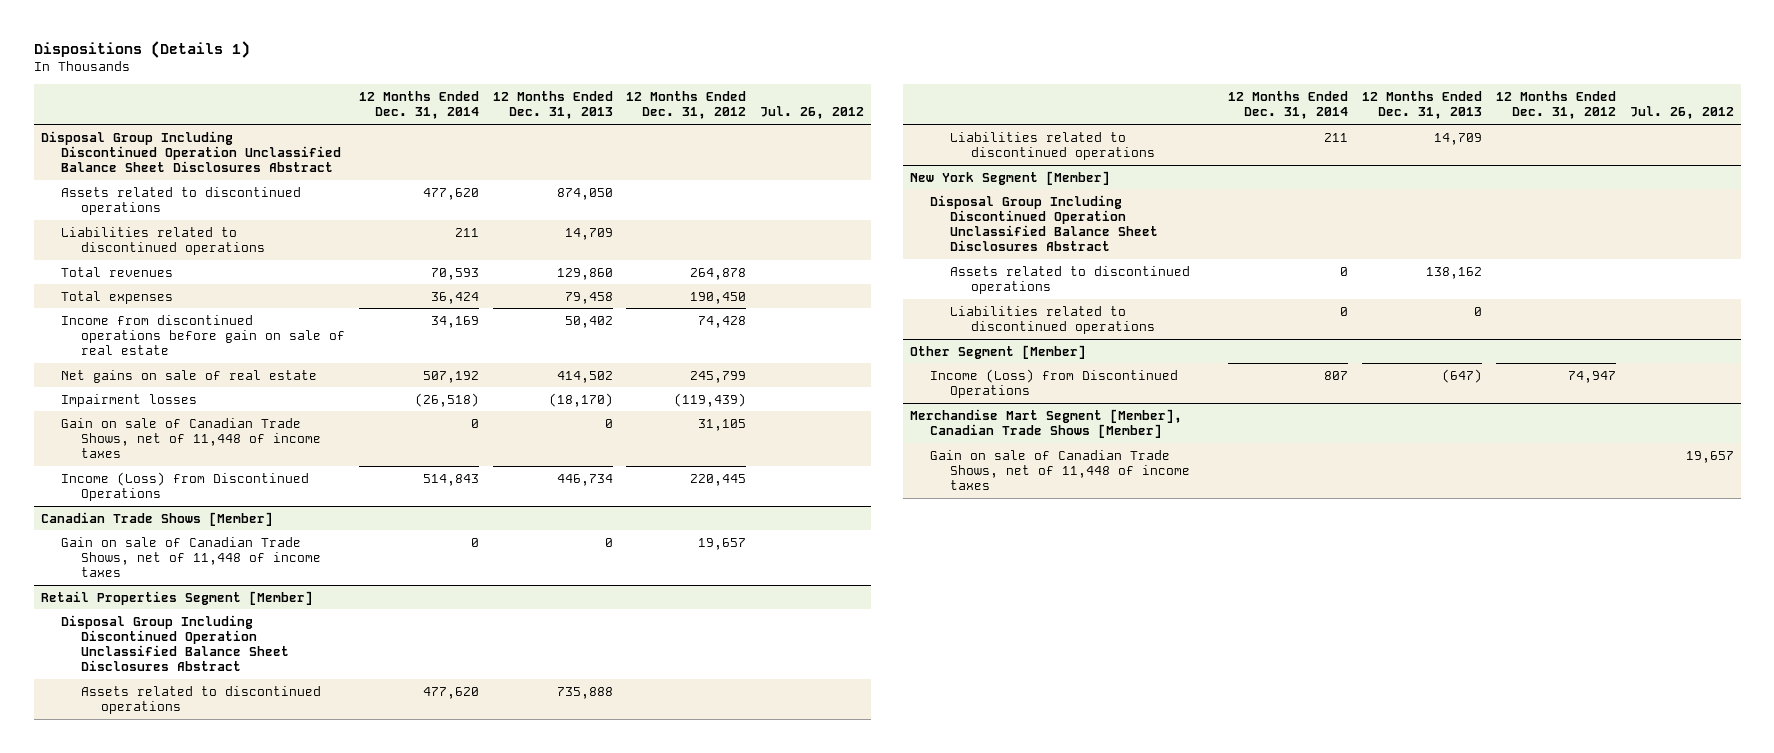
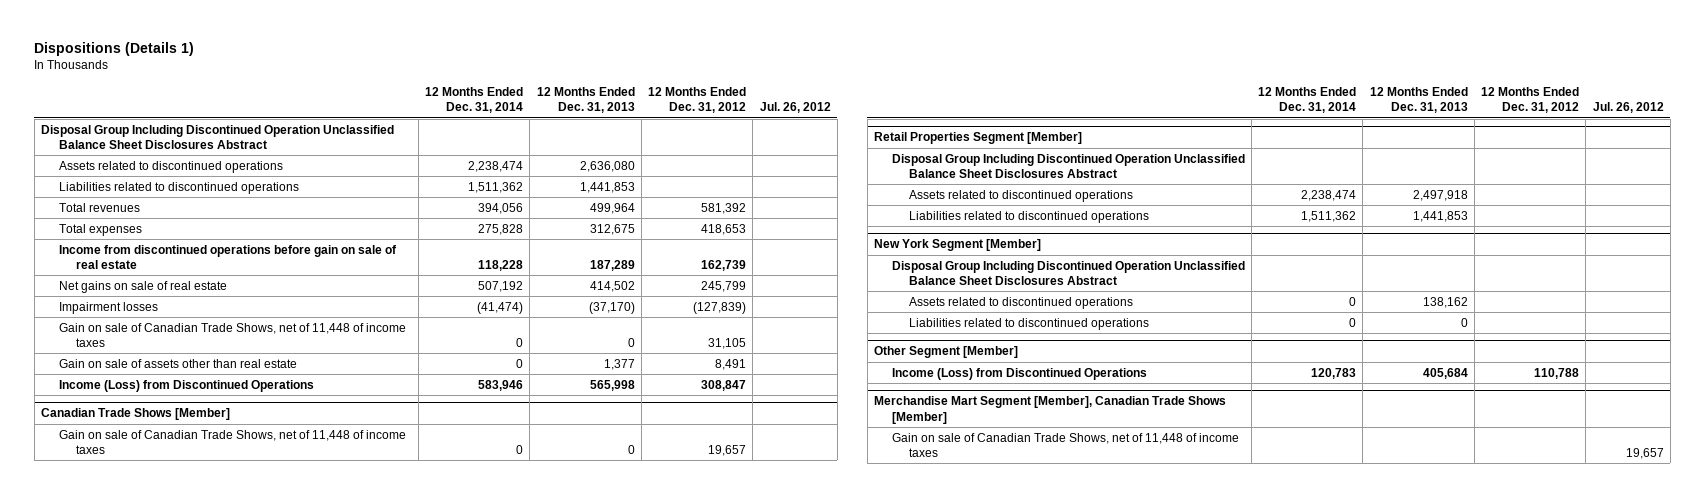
- Assets related to discontinued operations | 477,620 | 874,050 | |
- Liabilities related to discontinued operations | 211 | 14,709 | |
- Total revenues | 70,593 | 129,860 | 264,878 |
- Total expenses | 36,424 | 79,458 | 190,450 |
- Income from discontinued operations before gain on sale of real estate | 34,169 | 50,402 | 74,428 |
+ Assets related to discontinued operations | 2,238,474 | 2,636,080 | |
+ Liabilities related to discontinued operations | 1,511,362 | 1,441,853 | |
+ Total revenues | 394,056 | 499,964 | 581,392 |
+ Total expenses | 275,828 | 312,675 | 418,653 |
+ Income from discontinued operations before gain on sale of real estate | 118,228 | 187,289 | 162,739 |
- Impairment losses | (26,518) | (18,170) | (119,439) |
+ Impairment losses | (41,474) | (37,170) | (127,839) |
- Income (Loss) from Discontinued Operations | 514,843 | 446,734 | 220,445 |
+ Gain on sale of assets other than real estate | 0 | 1,377 | 8,491 |
+ Income (Loss) from Discontinued Operations | 583,946 | 565,998 | 308,847 |
@ Retail Properties Segment [Member]
- Assets related to discontinued operations | 477,620 | 735,888 | |
- Liabilities related to discontinued operations | 211 | 14,709 | |
+ Assets related to discontinued operations | 2,238,474 | 2,497,918 | |
+ Liabilities related to discontinued operations | 1,511,362 | 1,441,853 | |
@ Other Segment [Member]
- Income (Loss) from Discontinued Operations | 807 | (647) | 74,947 |
+ Income (Loss) from Discontinued Operations | 120,783 | 405,684 | 110,788 |

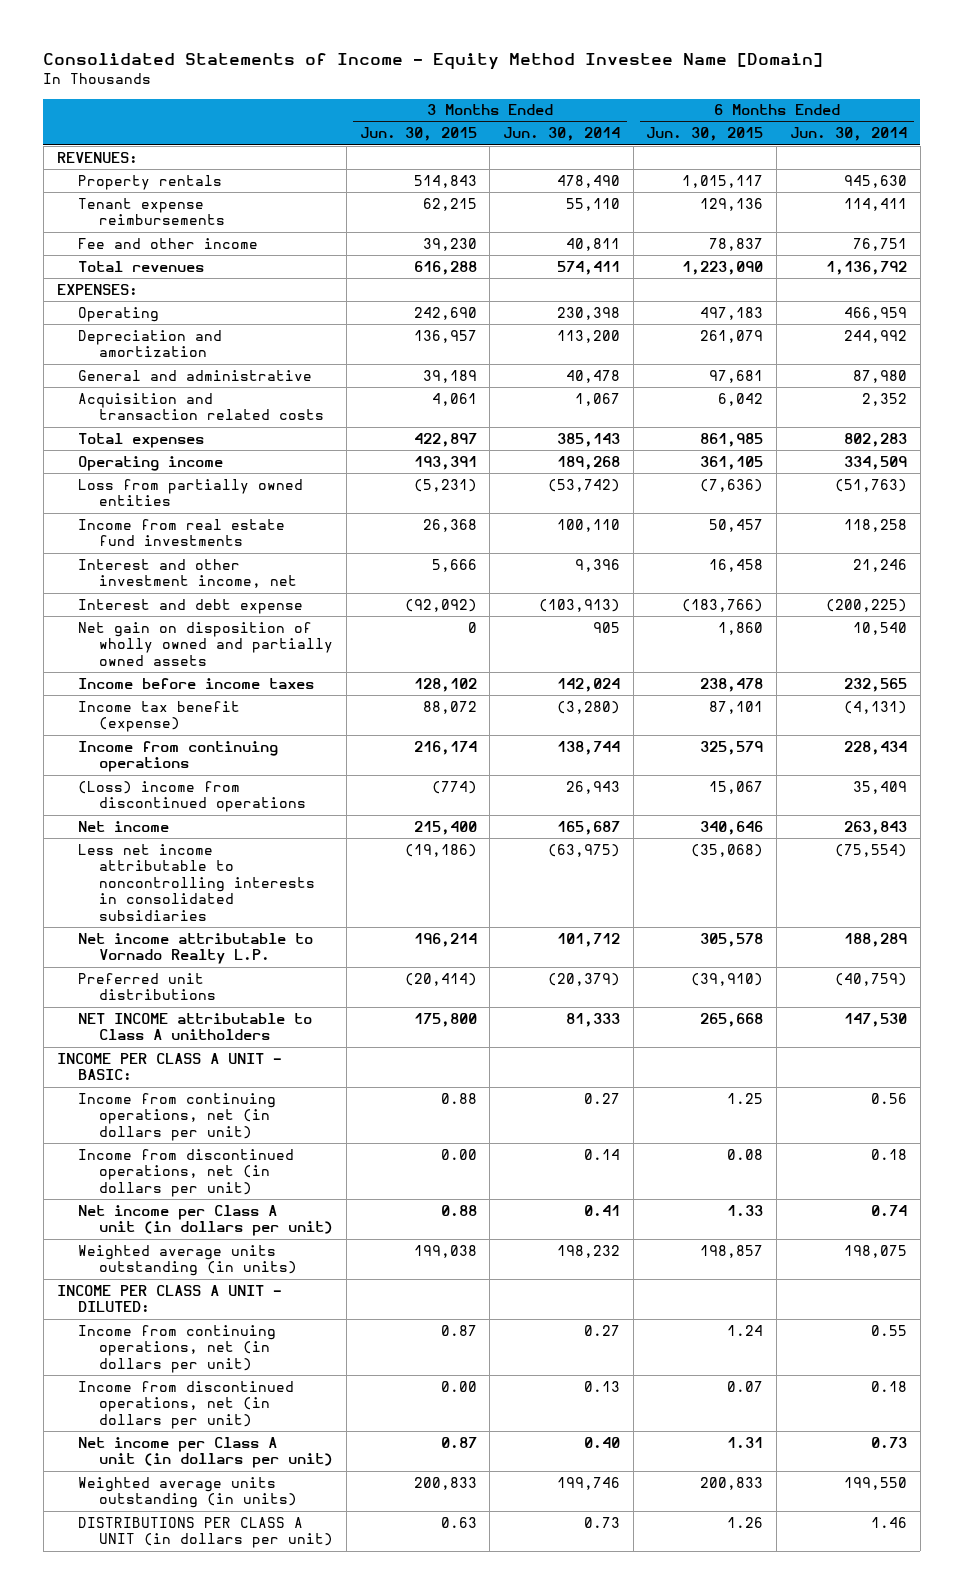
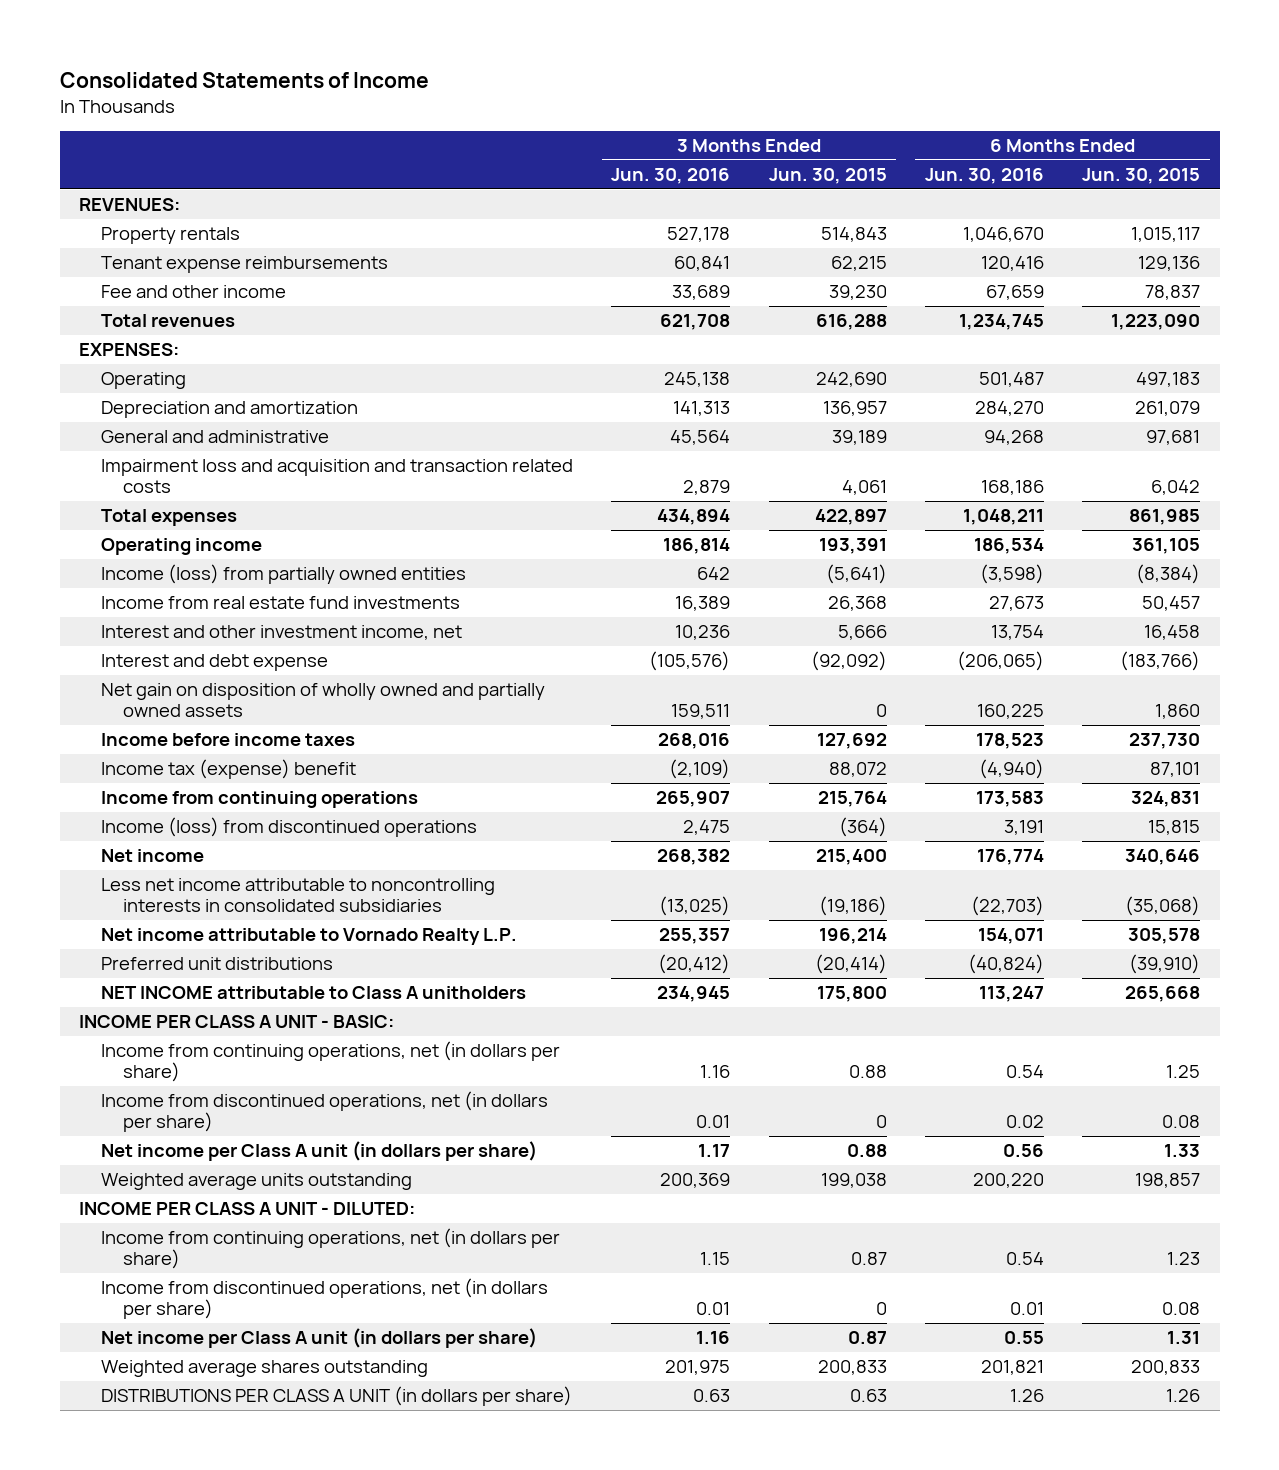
- Consolidated Statements of Income - Equity Method Investee Name [Domain]
+ Consolidated Statements of Income
- | 3 Months Ended Jun. 30, 2015 | 3 Months Ended Jun. 30, 2014 | 6 Months Ended Jun. 30, 2015 | 6 Months Ended Jun. 30, 2014
+ | 3 Months Ended Jun. 30, 2016 | 3 Months Ended Jun. 30, 2015 | 6 Months Ended Jun. 30, 2016 | 6 Months Ended Jun. 30, 2015
- Acquisition and transaction related costs | 4,061 | 1,067 | 6,042 | 2,352
+ Impairment loss and acquisition and transaction related costs | 2,879 | 4,061 | 168,186 | 6,042
- Loss from partially owned entities | (5,231) | (53,742) | (7,636) | (51,763)
+ Income (loss) from partially owned entities | 642 | (5,641) | (3,598) | (8,384)
- Income before income taxes | 128,102 | 142,024 | 238,478 | 232,565
- Income tax benefit (expense) | 88,072 | (3,280) | 87,101 | (4,131)
- Income from continuing operations | 216,174 | 138,744 | 325,579 | 228,434
- (Loss) income from discontinued operations | (774) | 26,943 | 15,067 | 35,409
+ Income before income taxes | 268,016 | 127,692 | 178,523 | 237,730
+ Income tax (expense) benefit | (2,109) | 88,072 | (4,940) | 87,101
+ Income from continuing operations | 265,907 | 215,764 | 173,583 | 324,831
+ Income (loss) from discontinued operations | 2,475 | (364) | 3,191 | 15,815
- Income from continuing operations, net (in dollars per unit) | 0.88 | 0.27 | 1.25 | 0.56
- Income from discontinued operations, net (in dollars per unit) | 0.00 | 0.14 | 0.08 | 0.18
- Net income per Class A unit (in dollars per unit) | 0.88 | 0.41 | 1.33 | 0.74
- Weighted average units outstanding (in units) | 199,038 | 198,232 | 198,857 | 198,075
+ Income from continuing operations, net (in dollars per share) | 1.16 | 0.88 | 0.54 | 1.25
+ Income from discontinued operations, net (in dollars per share) | 0.01 | 0 | 0.02 | 0.08
+ Net income per Class A unit (in dollars per share) | 1.17 | 0.88 | 0.56 | 1.33
+ Weighted average units outstanding | 200,369 | 199,038 | 200,220 | 198,857
- Income from continuing operations, net (in dollars per unit) | 0.87 | 0.27 | 1.24 | 0.55
- Income from discontinued operations, net (in dollars per unit) | 0.00 | 0.13 | 0.07 | 0.18
- Net income per Class A unit (in dollars per unit) | 0.87 | 0.40 | 1.31 | 0.73
- Weighted average units outstanding (in units) | 200,833 | 199,746 | 200,833 | 199,550
- DISTRIBUTIONS PER CLASS A UNIT (in dollars per unit) | 0.63 | 0.73 | 1.26 | 1.46
+ Income from continuing operations, net (in dollars per share) | 1.15 | 0.87 | 0.54 | 1.23
+ Income from discontinued operations, net (in dollars per share) | 0.01 | 0 | 0.01 | 0.08
+ Net income per Class A unit (in dollars per share) | 1.16 | 0.87 | 0.55 | 1.31
+ Weighted average shares outstanding | 201,975 | 200,833 | 201,821 | 200,833
+ DISTRIBUTIONS PER CLASS A UNIT (in dollars per share) | 0.63 | 0.63 | 1.26 | 1.26

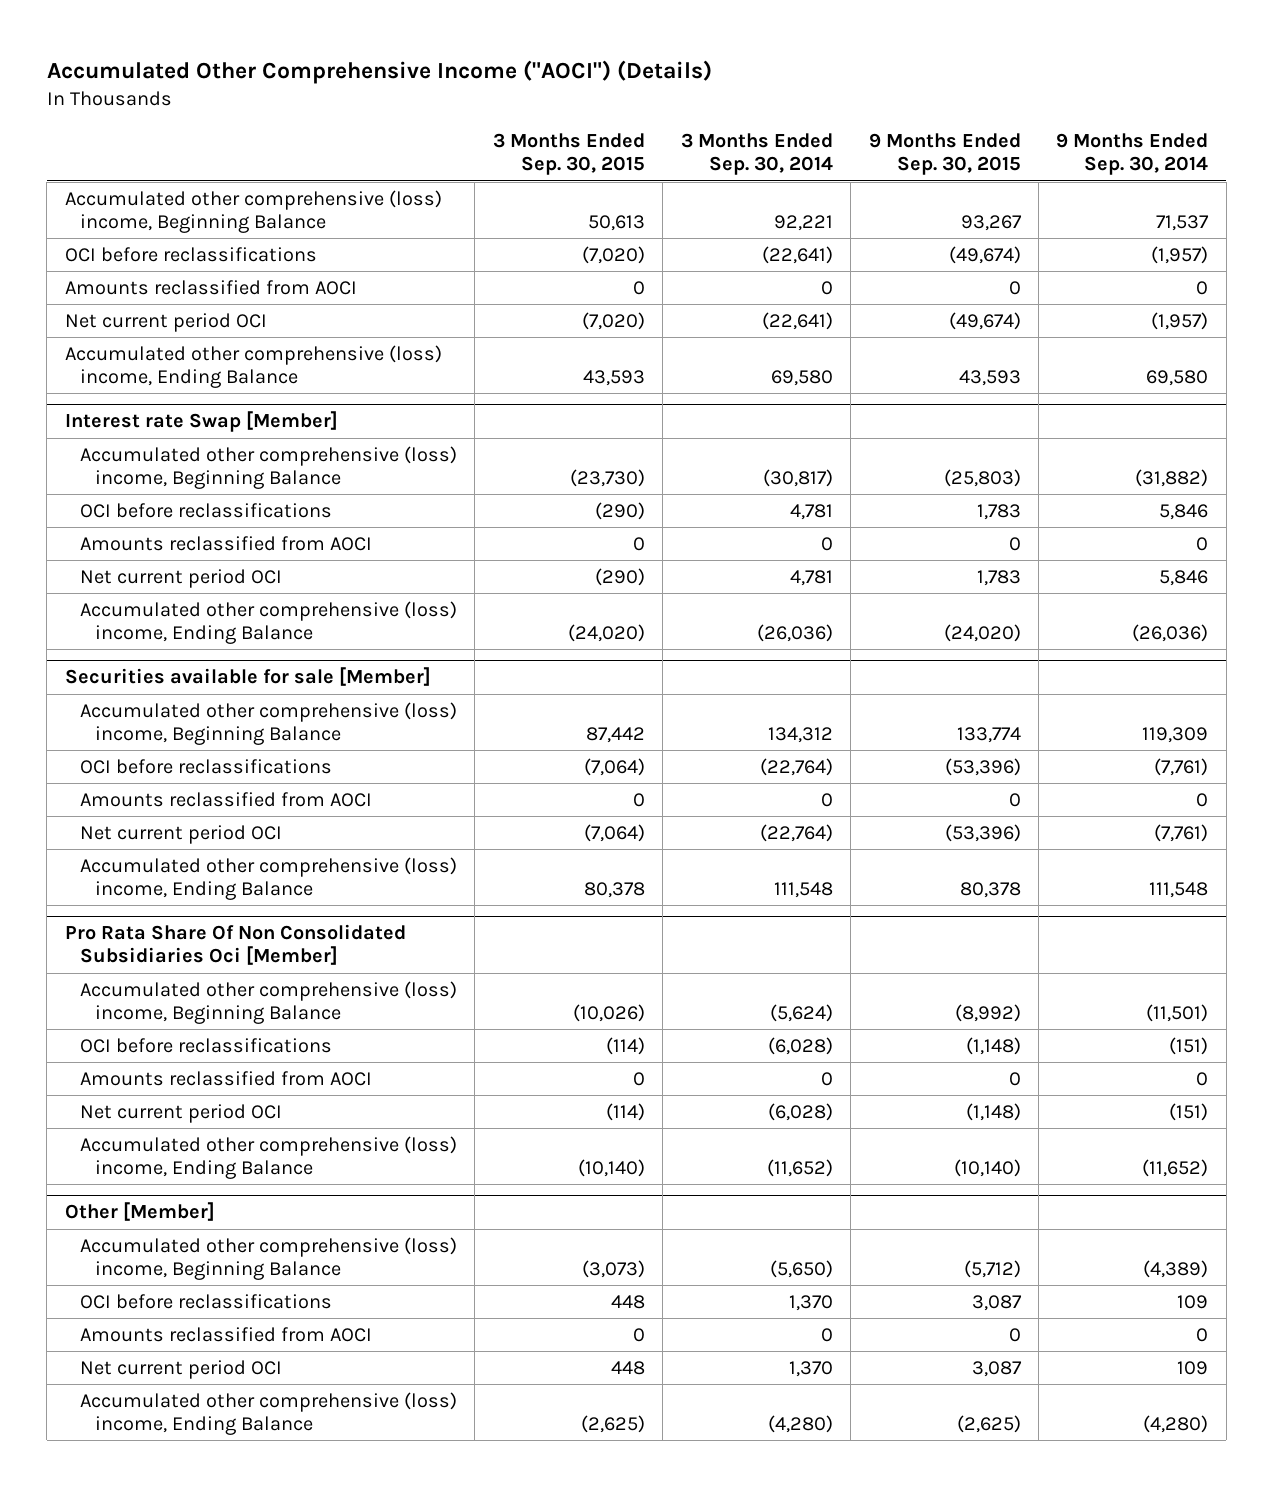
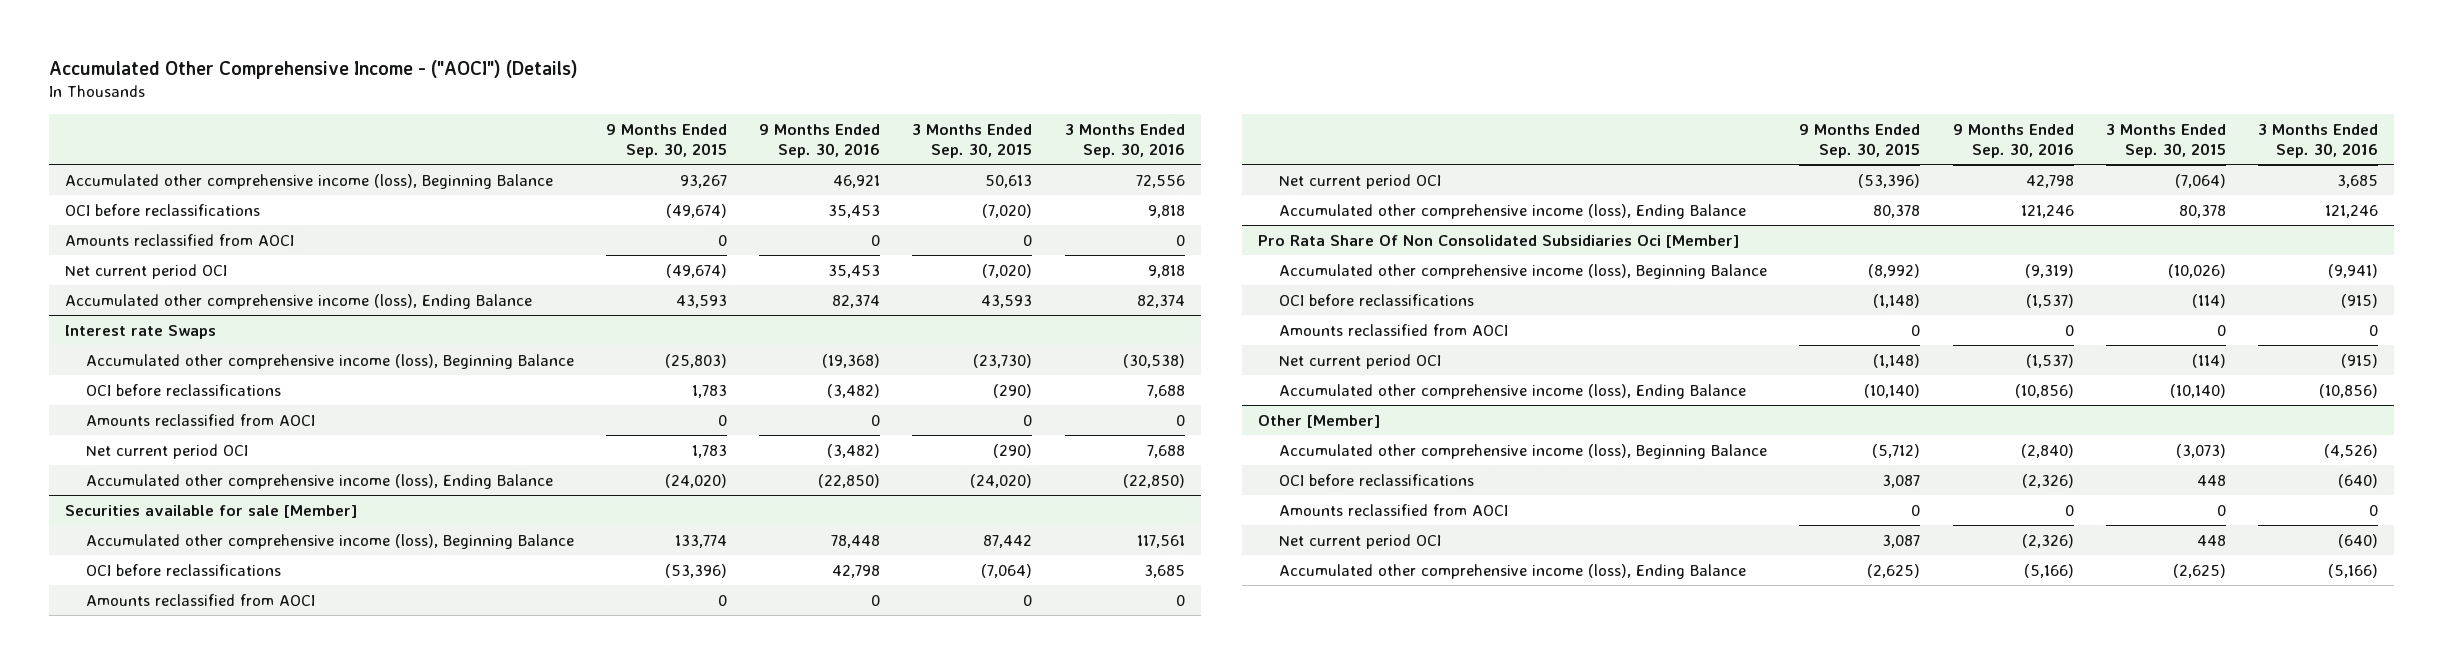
- Accumulated Other Comprehensive Income ("AOCI") (Details)
+ Accumulated Other Comprehensive Income - ("AOCI") (Details)
- | 3 Months Ended Sep. 30, 2015 | 3 Months Ended Sep. 30, 2014 | 9 Months Ended Sep. 30, 2015 | 9 Months Ended Sep. 30, 2014
+ | 9 Months Ended Sep. 30, 2015 | 9 Months Ended Sep. 30, 2016 | 3 Months Ended Sep. 30, 2015 | 3 Months Ended Sep. 30, 2016
- Accumulated other comprehensive (loss) income, Beginning Balance | 50,613 | 92,221 | 93,267 | 71,537
+ Accumulated other comprehensive income (loss), Beginning Balance | 93,267 | 46,921 | 50,613 | 72,556
- Accumulated other comprehensive (loss) income, Ending Balance | 43,593 | 69,580 | 43,593 | 69,580
- Interest rate Swap [Member]
- Accumulated other comprehensive (loss) income, Beginning Balance | (23,730) | (30,817) | (25,803) | (31,882)
+ Accumulated other comprehensive income (loss), Ending Balance | 43,593 | 82,374 | 43,593 | 82,374
+ Interest rate Swaps
+ Accumulated other comprehensive income (loss), Beginning Balance | (25,803) | (19,368) | (23,730) | (30,538)
- Accumulated other comprehensive (loss) income, Ending Balance | (24,020) | (26,036) | (24,020) | (26,036)
+ Accumulated other comprehensive income (loss), Ending Balance | (24,020) | (22,850) | (24,020) | (22,850)
@ Securities available for sale [Member]
- Accumulated other comprehensive (loss) income, Beginning Balance | 87,442 | 134,312 | 133,774 | 119,309
+ Accumulated other comprehensive income (loss), Beginning Balance | 133,774 | 78,448 | 87,442 | 117,561
- Accumulated other comprehensive (loss) income, Ending Balance | 80,378 | 111,548 | 80,378 | 111,548
+ Accumulated other comprehensive income (loss), Ending Balance | 80,378 | 121,246 | 80,378 | 121,246
@ Pro Rata Share Of Non Consolidated Subsidiaries Oci [Member]
- Accumulated other comprehensive (loss) income, Beginning Balance | (10,026) | (5,624) | (8,992) | (11,501)
+ Accumulated other comprehensive income (loss), Beginning Balance | (8,992) | (9,319) | (10,026) | (9,941)
- Accumulated other comprehensive (loss) income, Ending Balance | (10,140) | (11,652) | (10,140) | (11,652)
+ Accumulated other comprehensive income (loss), Ending Balance | (10,140) | (10,856) | (10,140) | (10,856)
@ Other [Member]
- Accumulated other comprehensive (loss) income, Beginning Balance | (3,073) | (5,650) | (5,712) | (4,389)
+ Accumulated other comprehensive income (loss), Beginning Balance | (5,712) | (2,840) | (3,073) | (4,526)
- Accumulated other comprehensive (loss) income, Ending Balance | (2,625) | (4,280) | (2,625) | (4,280)
+ Accumulated other comprehensive income (loss), Ending Balance | (2,625) | (5,166) | (2,625) | (5,166)

